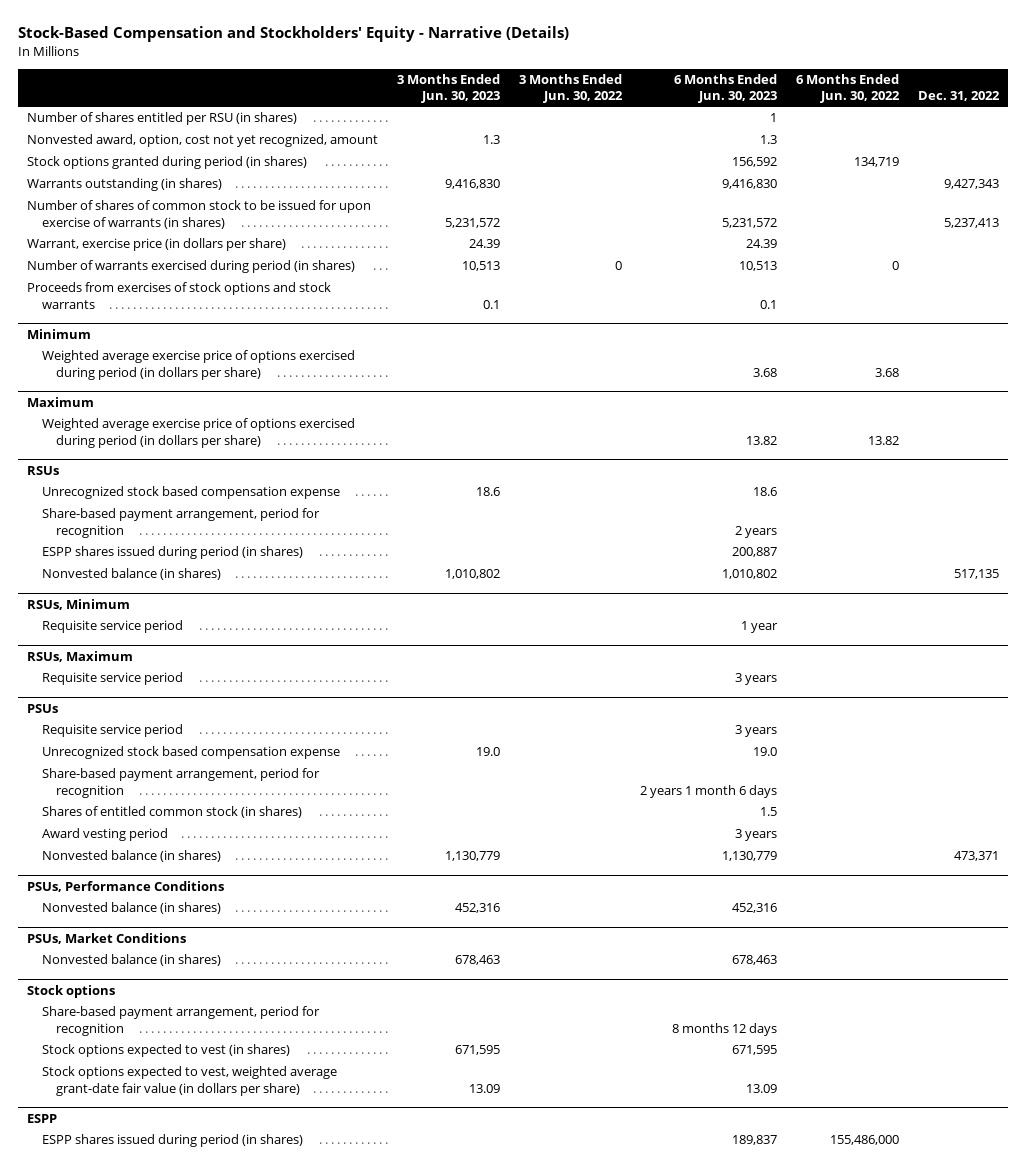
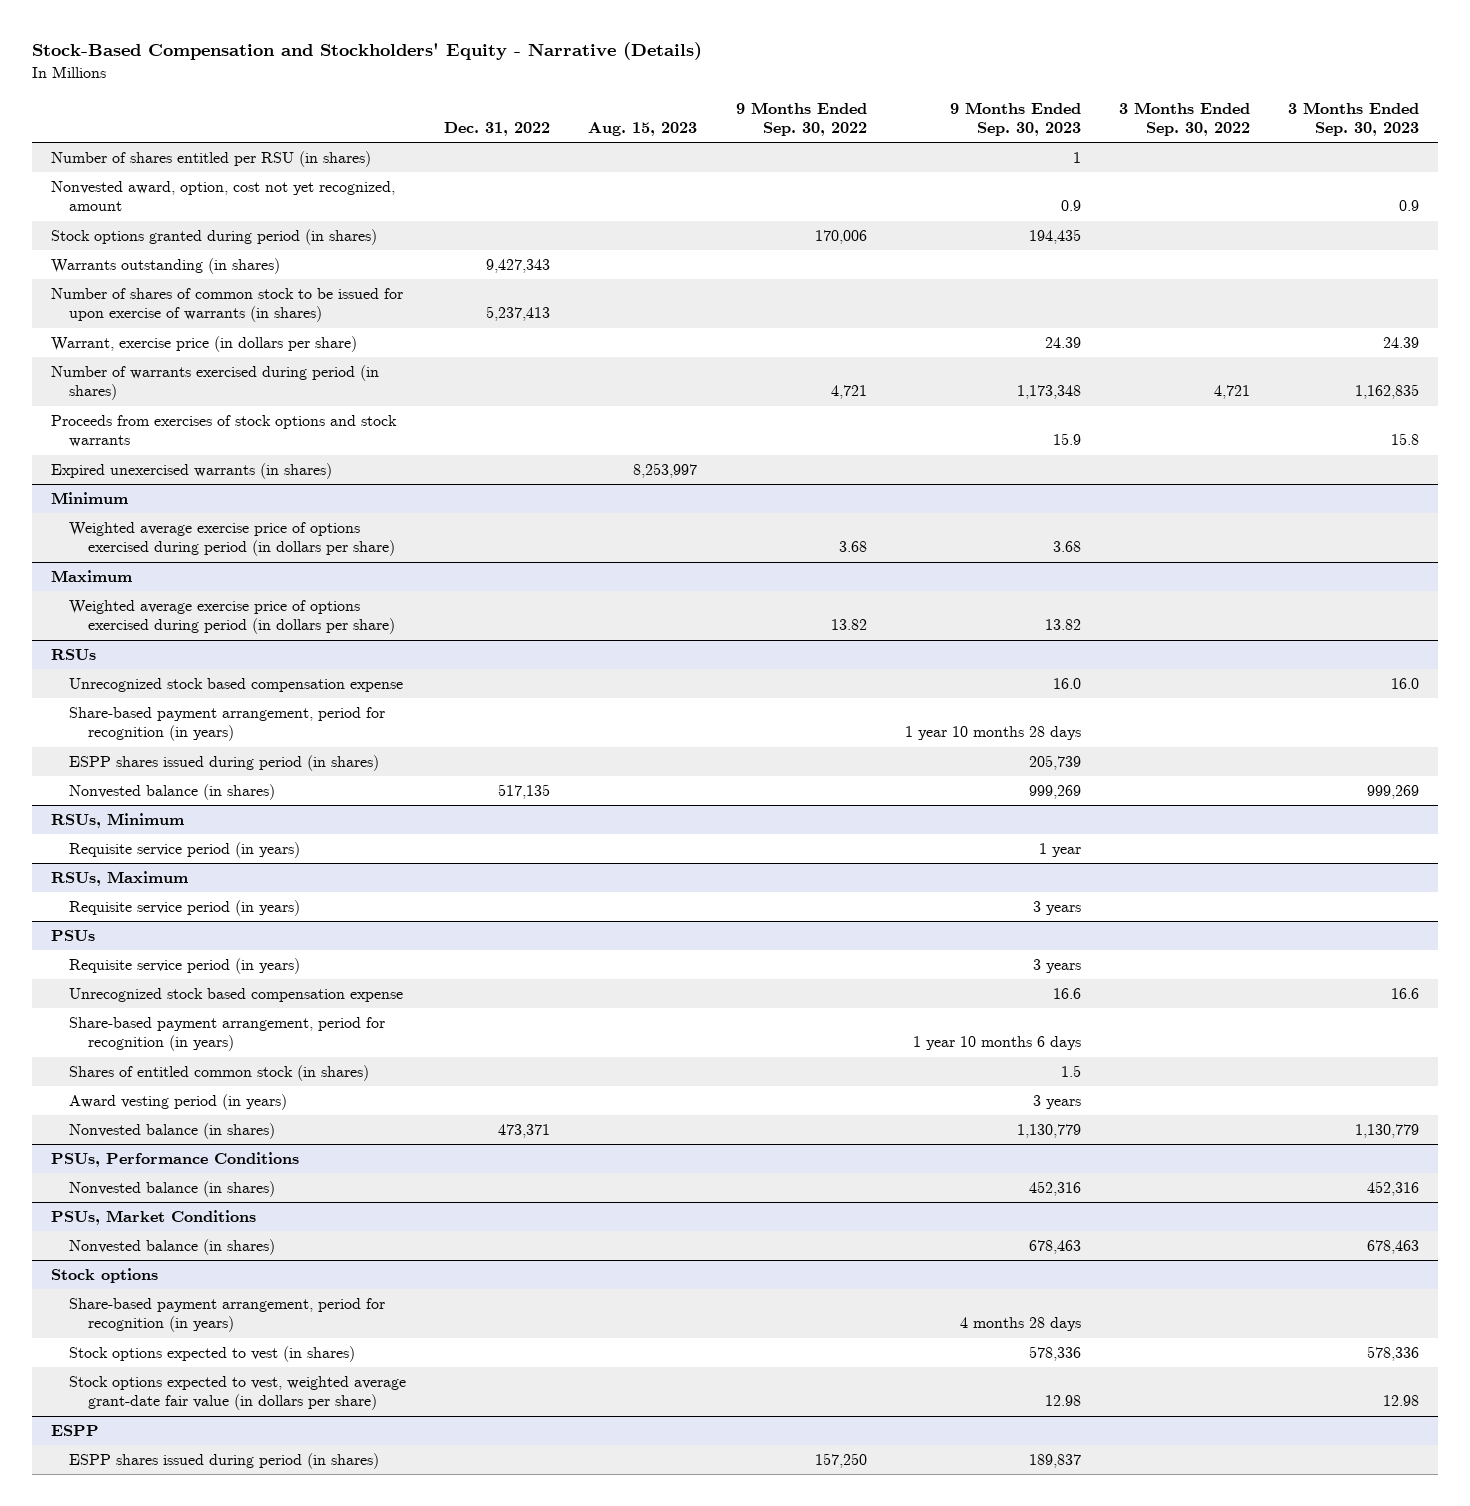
- | 3 Months Ended Jun. 30, 2023 | 3 Months Ended Jun. 30, 2022 | 6 Months Ended Jun. 30, 2023 | 6 Months Ended Jun. 30, 2022 | Dec. 31, 2022
+ | Dec. 31, 2022 | Aug. 15, 2023 | 9 Months Ended Sep. 30, 2022 | 9 Months Ended Sep. 30, 2023 | 3 Months Ended Sep. 30, 2022 | 3 Months Ended Sep. 30, 2023
+ Expired unexercised warrants (in shares) | | 8,253,997 | | | |
@ RSUs
- Share-based payment arrangement, period for recognition | | | 2 years | |
+ Share-based payment arrangement, period for recognition (in years) | | | | 1 year 10 months 28 days | |
@ RSUs, Minimum
- Requisite service period | | | 1 year | |
+ Requisite service period (in years) | | | | 1 year | |
@ RSUs, Maximum
- Requisite service period | | | 3 years | |
+ Requisite service period (in years) | | | | 3 years | |
@ PSUs
- Requisite service period | | | 3 years | |
+ Requisite service period (in years) | | | | 3 years | |
- Share-based payment arrangement, period for recognition | | | 2 years 1 month 6 days | |
+ Share-based payment arrangement, period for recognition (in years) | | | | 1 year 10 months 6 days | |
- Award vesting period | | | 3 years | |
+ Award vesting period (in years) | | | | 3 years | |
@ Stock options
- Share-based payment arrangement, period for recognition | | | 8 months 12 days | |
+ Share-based payment arrangement, period for recognition (in years) | | | | 4 months 28 days | |

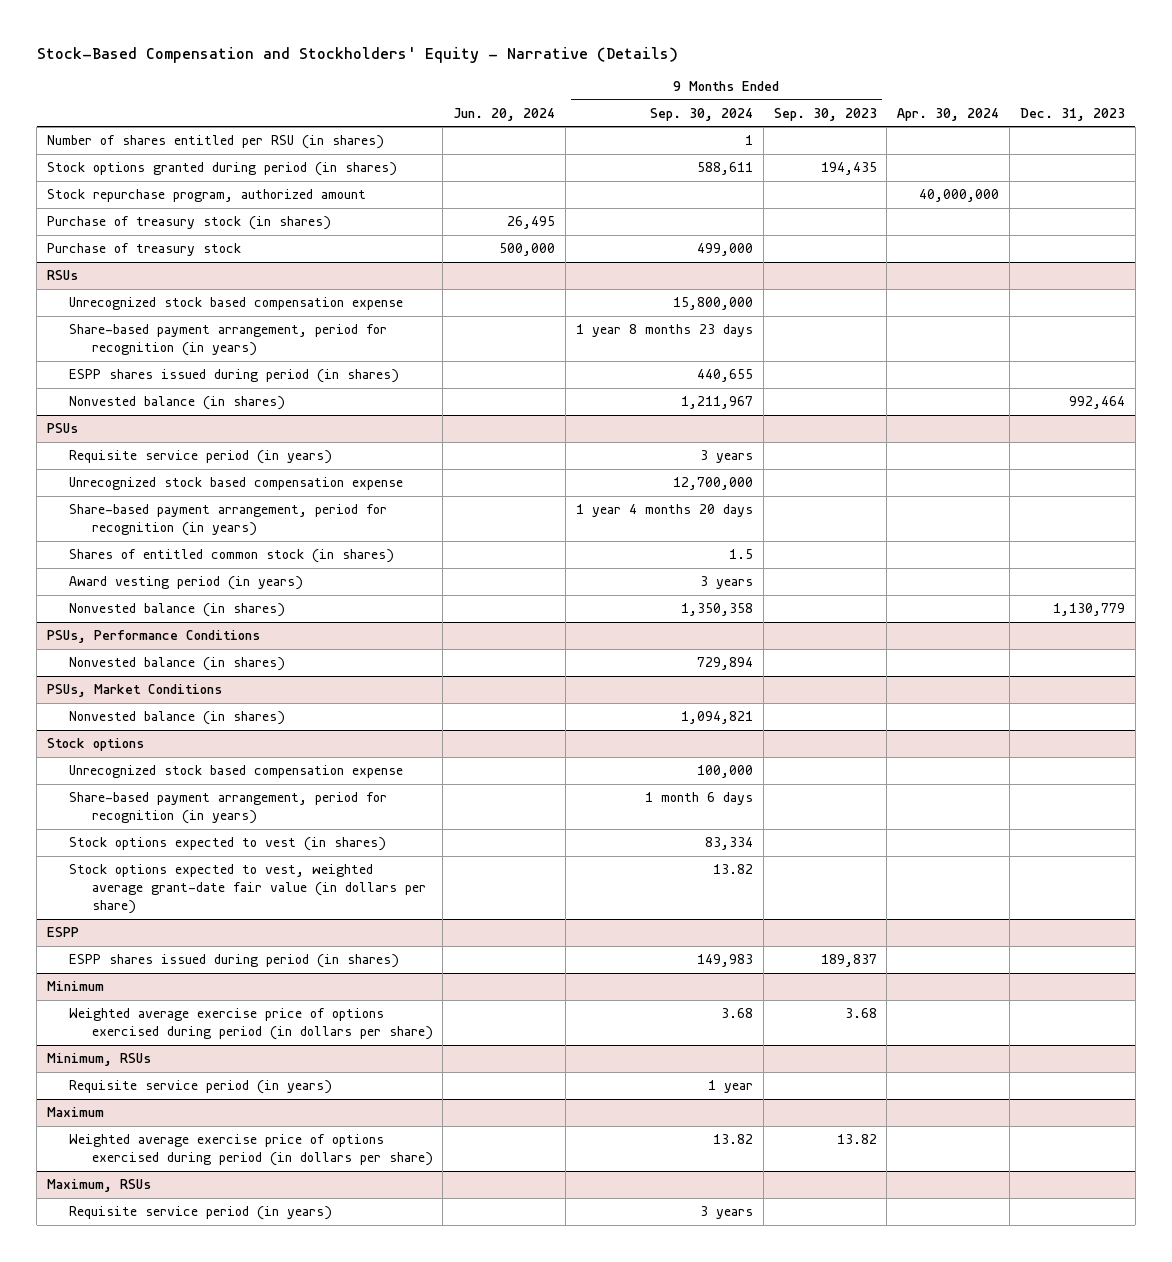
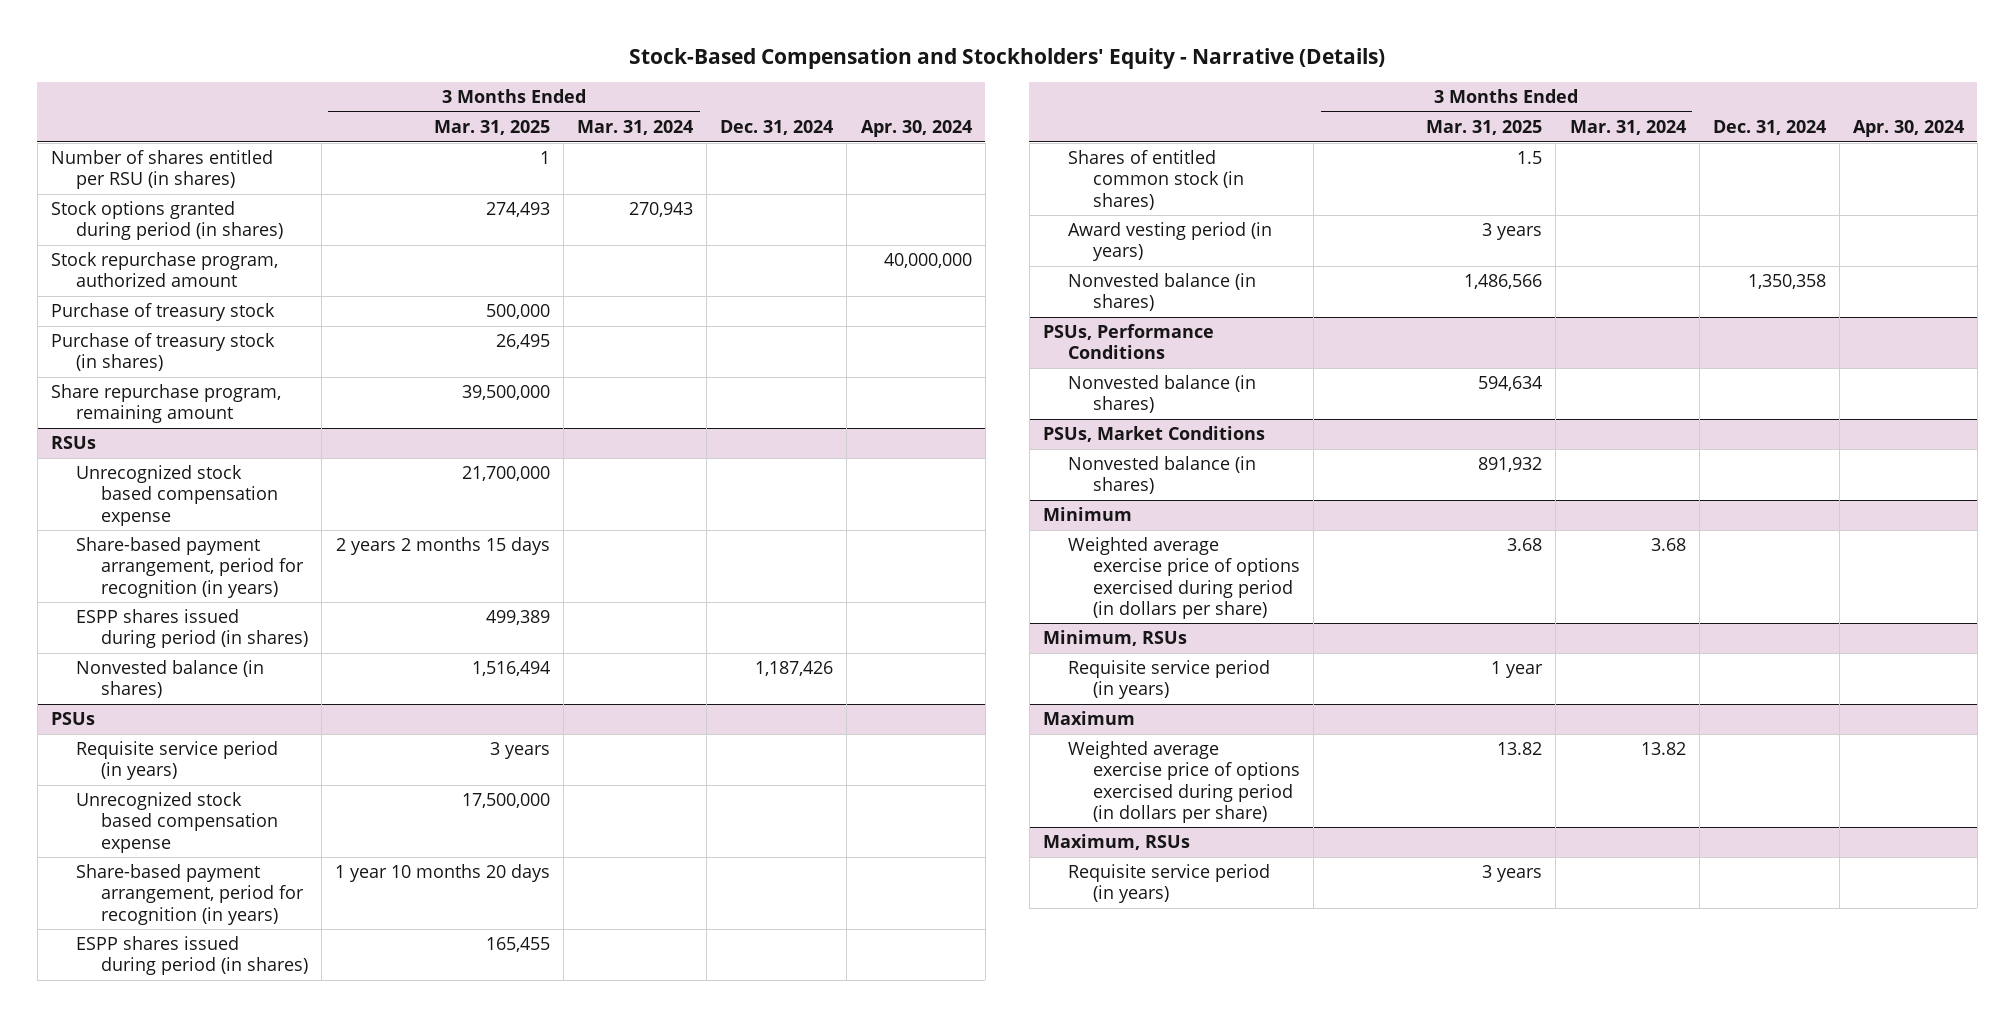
- | Jun. 20, 2024 | 9 Months Ended Sep. 30, 2024 | 9 Months Ended Sep. 30, 2023 | Apr. 30, 2024 | Dec. 31, 2023
+ | 3 Months Ended Mar. 31, 2025 | 3 Months Ended Mar. 31, 2024 | Dec. 31, 2024 | Apr. 30, 2024
moved down: Purchase of treasury stock (in shares) | 26,495 | | |
+ Share repurchase program, remaining amount | 39,500,000 | | |
@ PSUs
+ ESPP shares issued during period (in shares) | 165,455 | | |
- Stock options
- Unrecognized stock based compensation expense | | 100,000 | | |
- Share-based payment arrangement, period for recognition (in years) | | 1 month 6 days | | |
- Stock options expected to vest (in shares) | | 83,334 | | |
- Stock options expected to vest, weighted average grant-date fair value (in dollars per share) | | 13.82 | | |
- ESPP
- ESPP shares issued during period (in shares) | | 149,983 | 189,837 | |

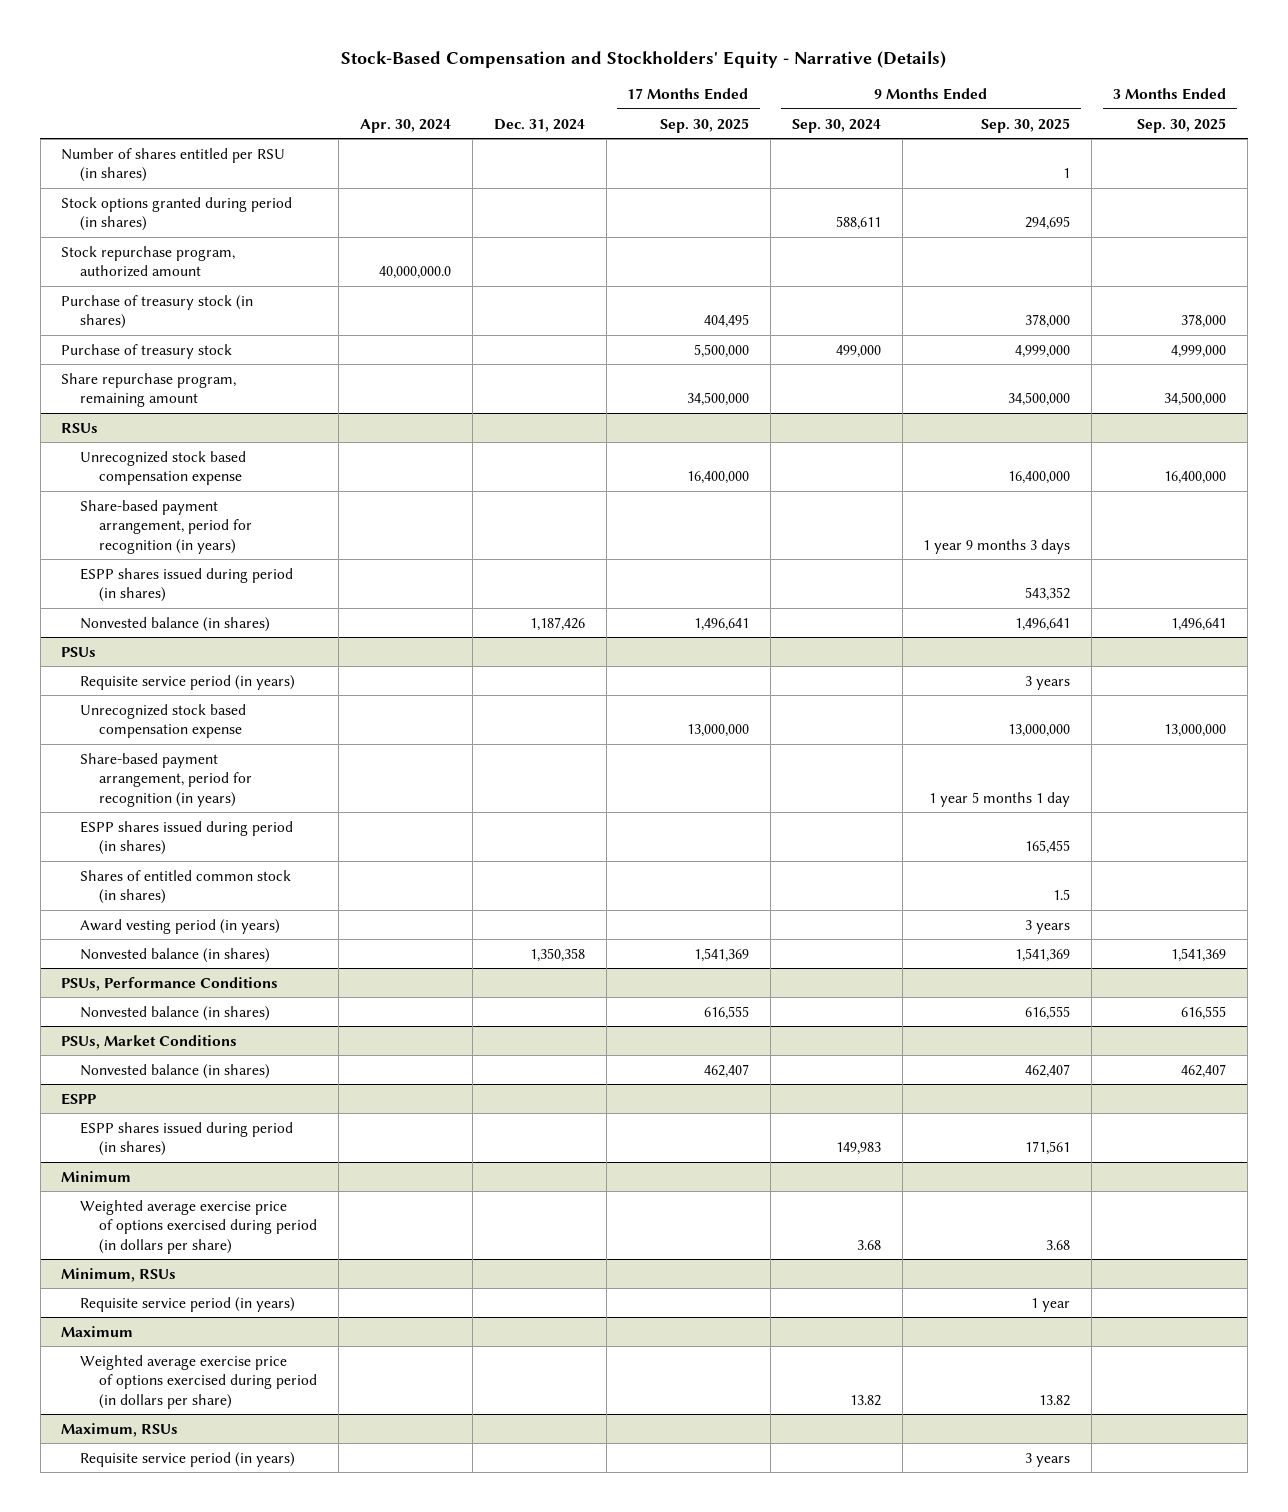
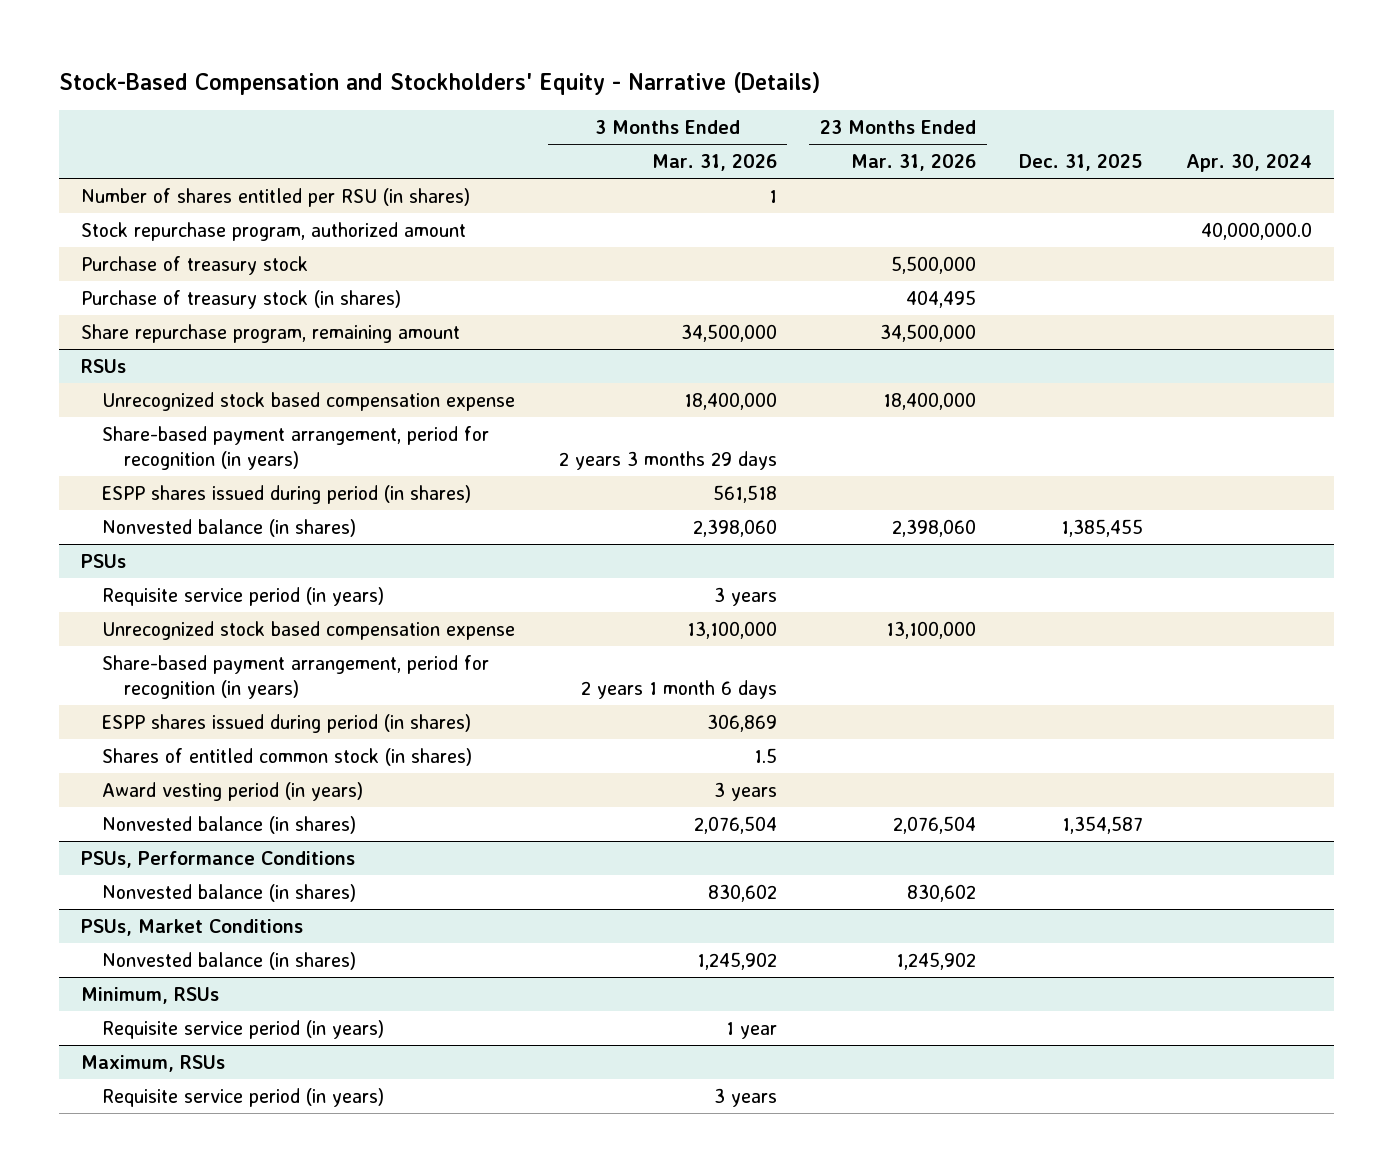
- | Apr. 30, 2024 | Dec. 31, 2024 | 17 Months Ended Sep. 30, 2025 | 9 Months Ended Sep. 30, 2024 | 9 Months Ended Sep. 30, 2025 | 3 Months Ended Sep. 30, 2025
+ | 3 Months Ended Mar. 31, 2026 | 23 Months Ended Mar. 31, 2026 | Dec. 31, 2025 | Apr. 30, 2024
- Stock options granted during period (in shares) | | | | 588,611 | 294,695 |
moved down: Purchase of treasury stock (in shares) | | 404,495 | |
- ESPP
- ESPP shares issued during period (in shares) | | | | 149,983 | 171,561 |
- Minimum
- Weighted average exercise price of options exercised during period (in dollars per share) | | | | 3.68 | 3.68 |
- Maximum
- Weighted average exercise price of options exercised during period (in dollars per share) | | | | 13.82 | 13.82 |

